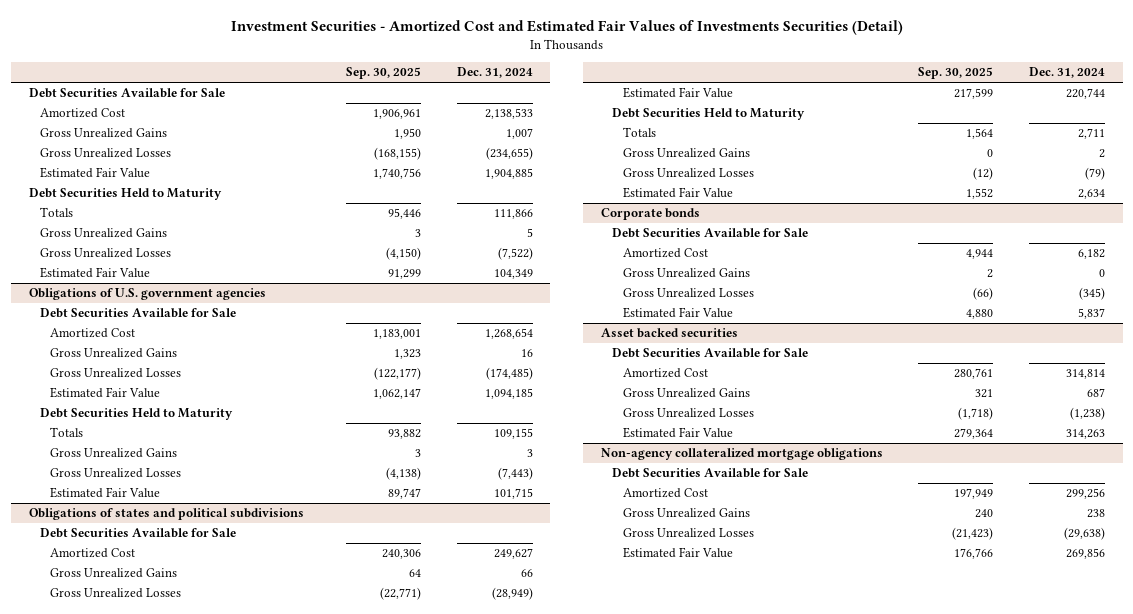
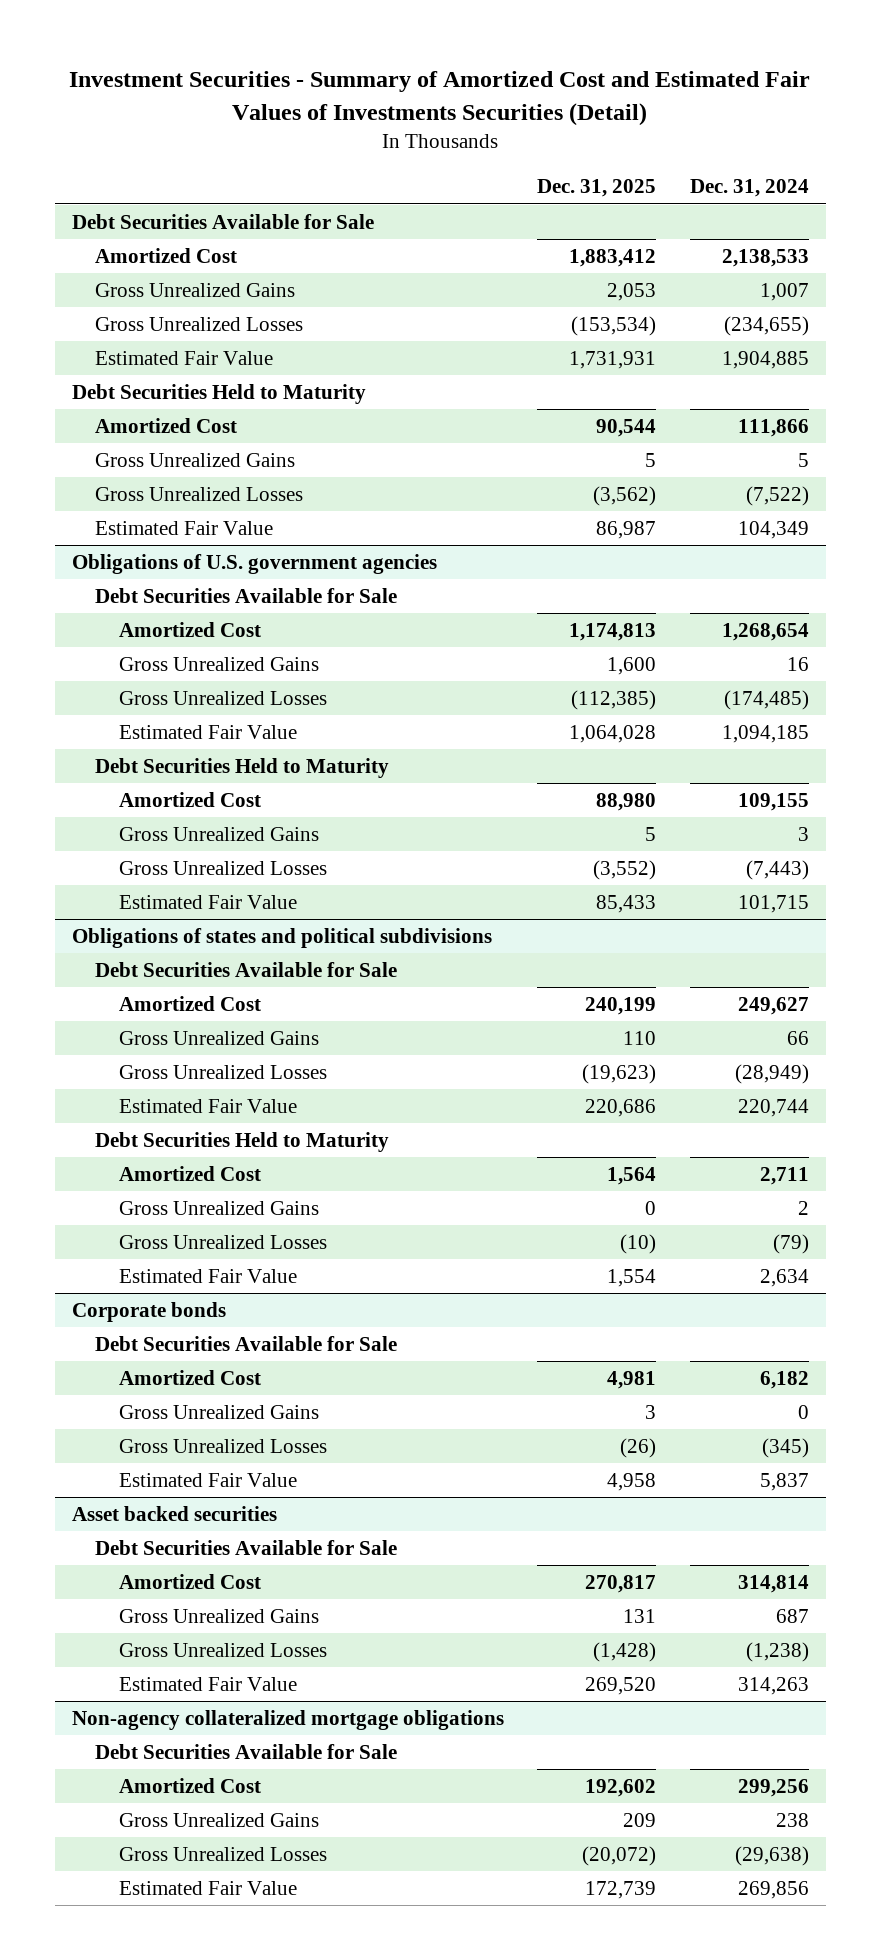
- Investment Securities - Amortized Cost and Estimated Fair Values of Investments Securities (Detail)
+ Investment Securities - Summary of Amortized Cost and Estimated Fair Values of Investments Securities (Detail)
- | Sep. 30, 2025 | Dec. 31, 2024
+ | Dec. 31, 2025 | Dec. 31, 2024
- Totals | 95,446 | 111,866
+ Amortized Cost | 90,544 | 111,866
@ Obligations of U.S. government agencies
- Totals | 93,882 | 109,155
+ Amortized Cost | 88,980 | 109,155
@ Obligations of states and political subdivisions
- Totals | 1,564 | 2,711
+ Amortized Cost | 1,564 | 2,711

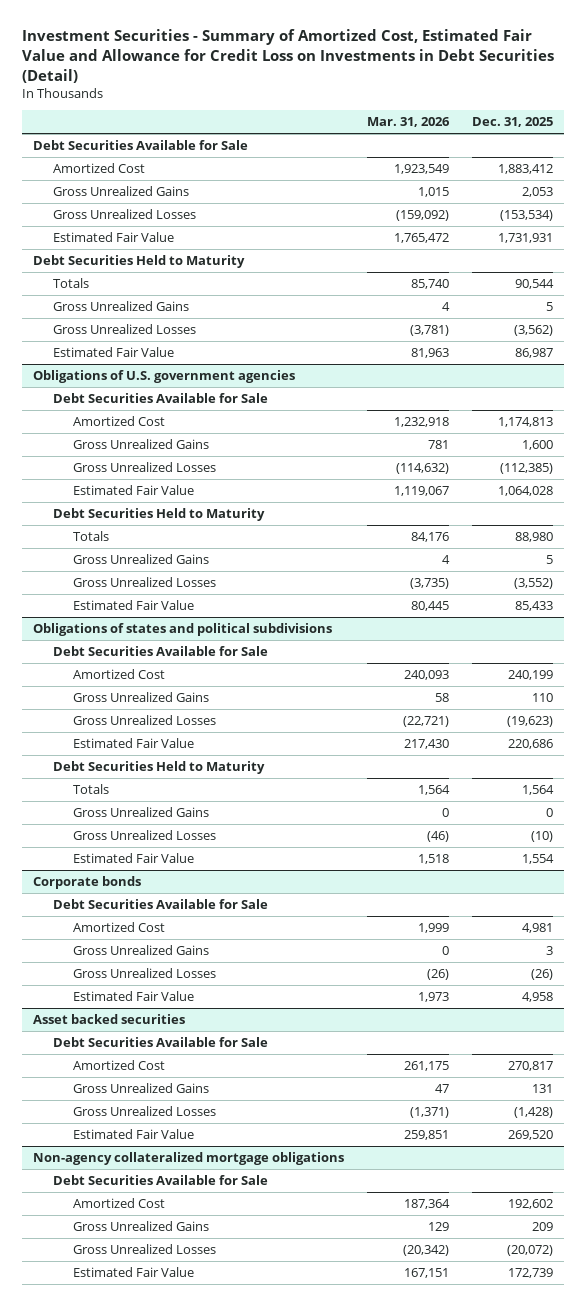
- Investment Securities - Summary of Amortized Cost and Estimated Fair Values of Investments Securities (Detail)
+ Investment Securities - Summary of Amortized Cost, Estimated Fair Value and Allowance for Credit Loss on Investments in Debt Securities (Detail)
- | Dec. 31, 2025 | Dec. 31, 2024
+ | Mar. 31, 2026 | Dec. 31, 2025
- Amortized Cost | 90,544 | 111,866
+ Totals | 85,740 | 90,544
@ Obligations of U.S. government agencies
- Amortized Cost | 88,980 | 109,155
+ Totals | 84,176 | 88,980
@ Obligations of states and political subdivisions
- Amortized Cost | 1,564 | 2,711
+ Totals | 1,564 | 1,564

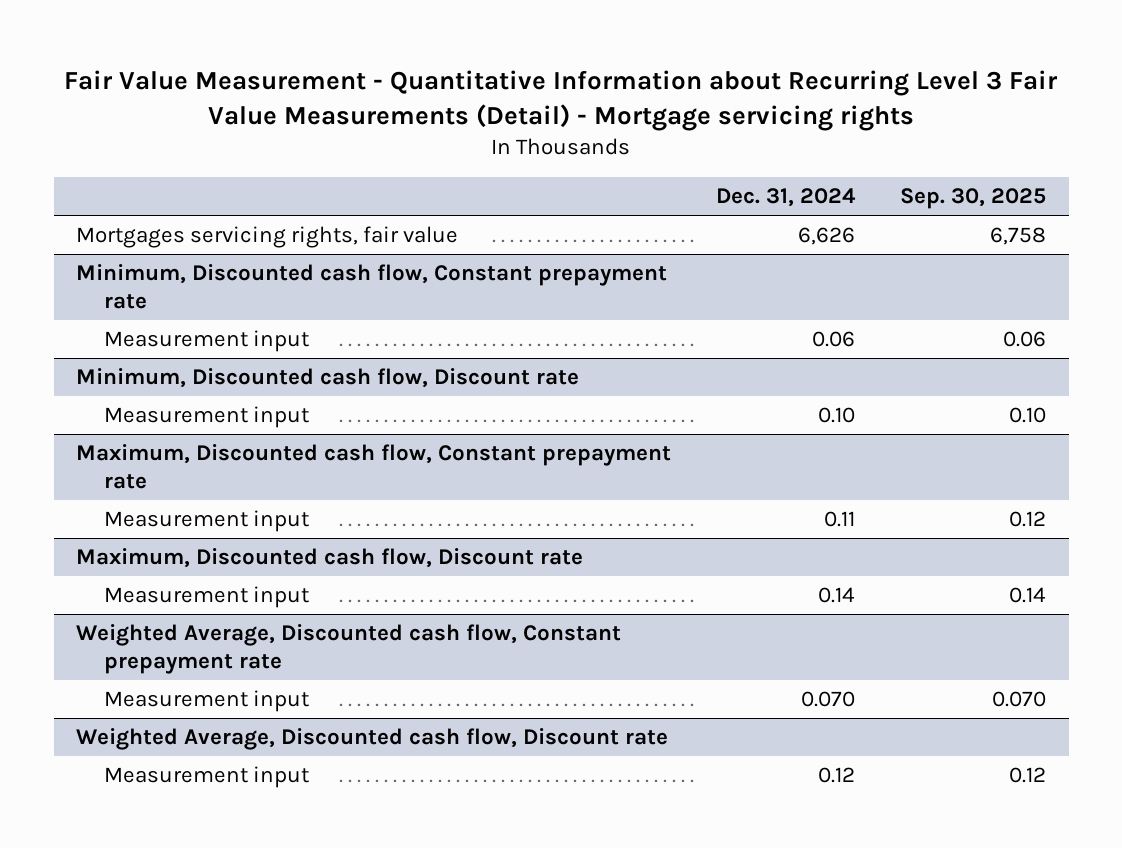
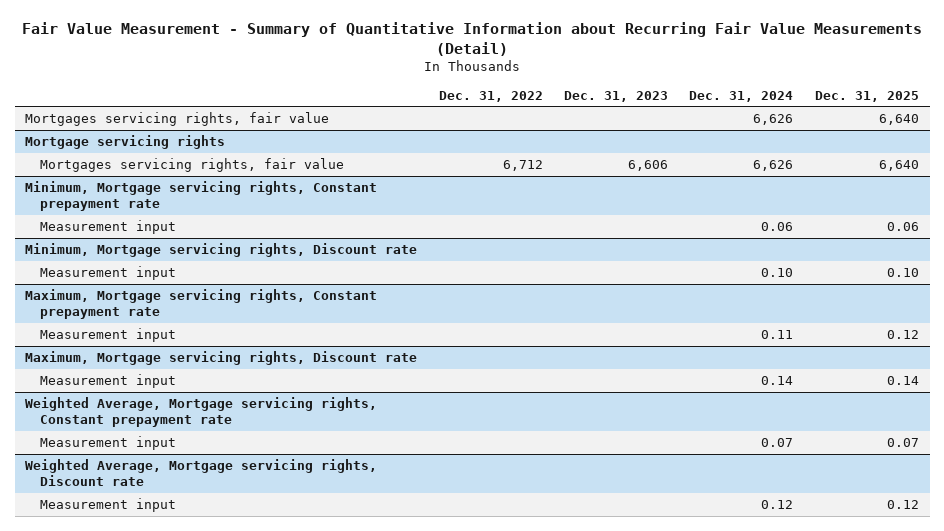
- Fair Value Measurement - Quantitative Information about Recurring Level 3 Fair Value Measurements (Detail) - Mortgage servicing rights
+ Fair Value Measurement - Summary of Quantitative Information about Recurring Fair Value Measurements (Detail)
- | Dec. 31, 2024 | Sep. 30, 2025
+ | Dec. 31, 2022 | Dec. 31, 2023 | Dec. 31, 2024 | Dec. 31, 2025
- Minimum, Discounted cash flow, Constant prepayment rate
+ Mortgage servicing rights
+ Mortgages servicing rights, fair value | 6,712 | 6,606 | 6,626 | 6,640
+ Minimum, Mortgage servicing rights, Constant prepayment rate
- Minimum, Discounted cash flow, Discount rate
+ Minimum, Mortgage servicing rights, Discount rate
- Maximum, Discounted cash flow, Constant prepayment rate
+ Maximum, Mortgage servicing rights, Constant prepayment rate
- Maximum, Discounted cash flow, Discount rate
+ Maximum, Mortgage servicing rights, Discount rate
- Weighted Average, Discounted cash flow, Constant prepayment rate
- Measurement input | 0.070 | 0.070
- Weighted Average, Discounted cash flow, Discount rate
+ Weighted Average, Mortgage servicing rights, Constant prepayment rate
+ Measurement input | | | 0.07 | 0.07
+ Weighted Average, Mortgage servicing rights, Discount rate

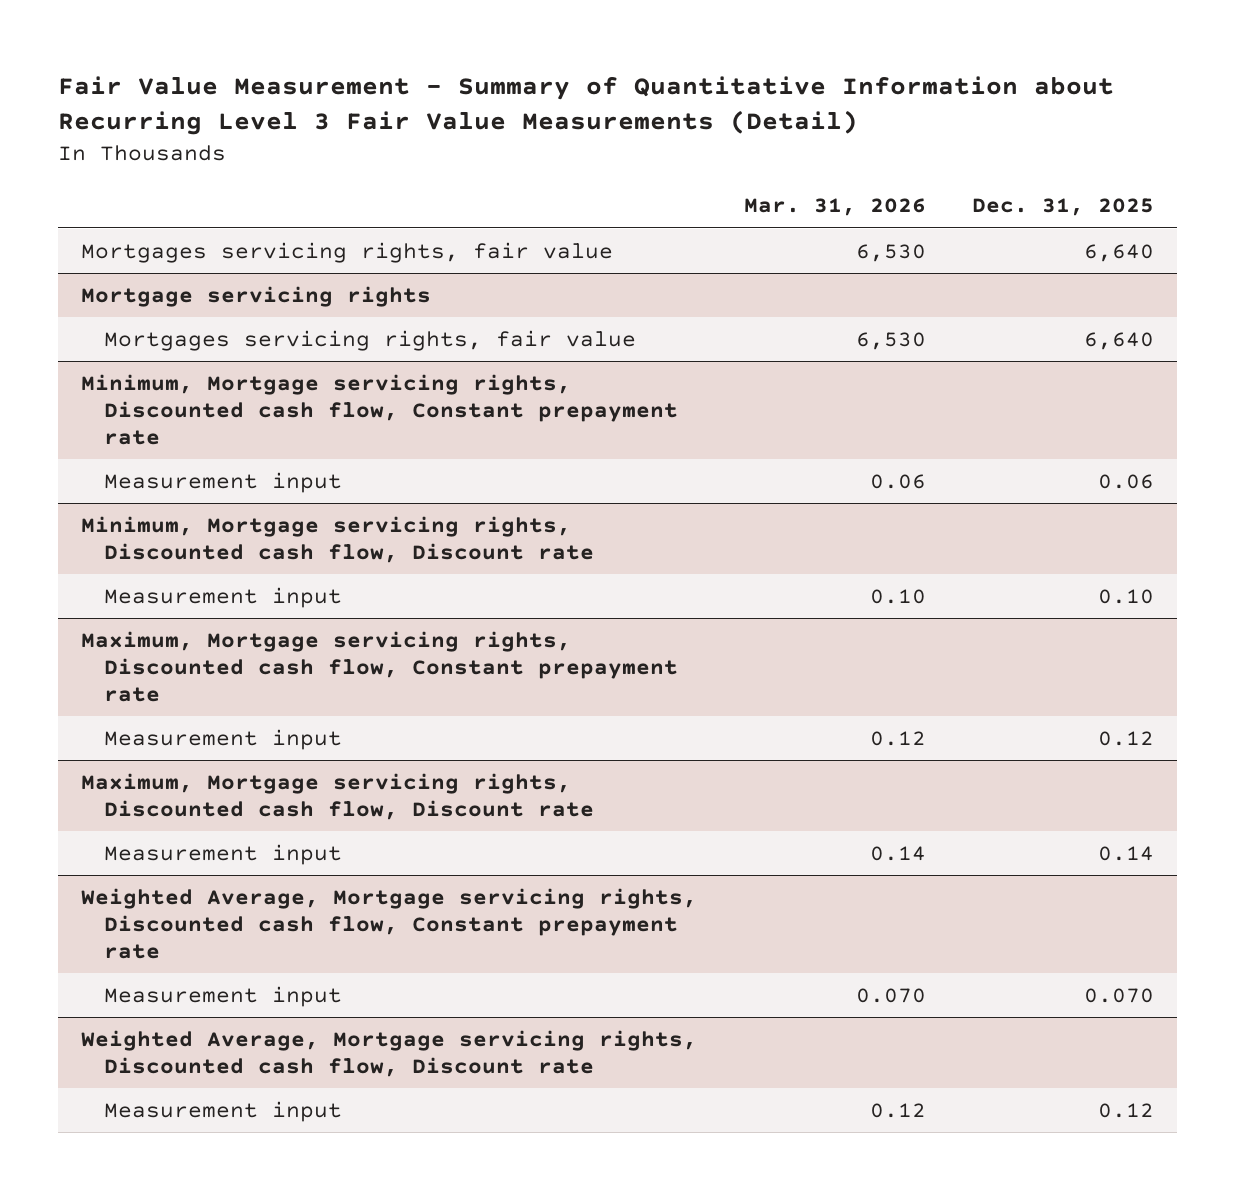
- Fair Value Measurement - Summary of Quantitative Information about Recurring Fair Value Measurements (Detail)
+ Fair Value Measurement - Summary of Quantitative Information about Recurring Level 3 Fair Value Measurements (Detail)
- | Dec. 31, 2022 | Dec. 31, 2023 | Dec. 31, 2024 | Dec. 31, 2025
+ | Mar. 31, 2026 | Dec. 31, 2025
- Minimum, Mortgage servicing rights, Constant prepayment rate
+ Minimum, Mortgage servicing rights, Discounted cash flow, Constant prepayment rate
- Minimum, Mortgage servicing rights, Discount rate
+ Minimum, Mortgage servicing rights, Discounted cash flow, Discount rate
- Maximum, Mortgage servicing rights, Constant prepayment rate
+ Maximum, Mortgage servicing rights, Discounted cash flow, Constant prepayment rate
- Maximum, Mortgage servicing rights, Discount rate
+ Maximum, Mortgage servicing rights, Discounted cash flow, Discount rate
- Weighted Average, Mortgage servicing rights, Constant prepayment rate
- Measurement input | | | 0.07 | 0.07
- Weighted Average, Mortgage servicing rights, Discount rate
+ Weighted Average, Mortgage servicing rights, Discounted cash flow, Constant prepayment rate
+ Measurement input | 0.070 | 0.070
+ Weighted Average, Mortgage servicing rights, Discounted cash flow, Discount rate

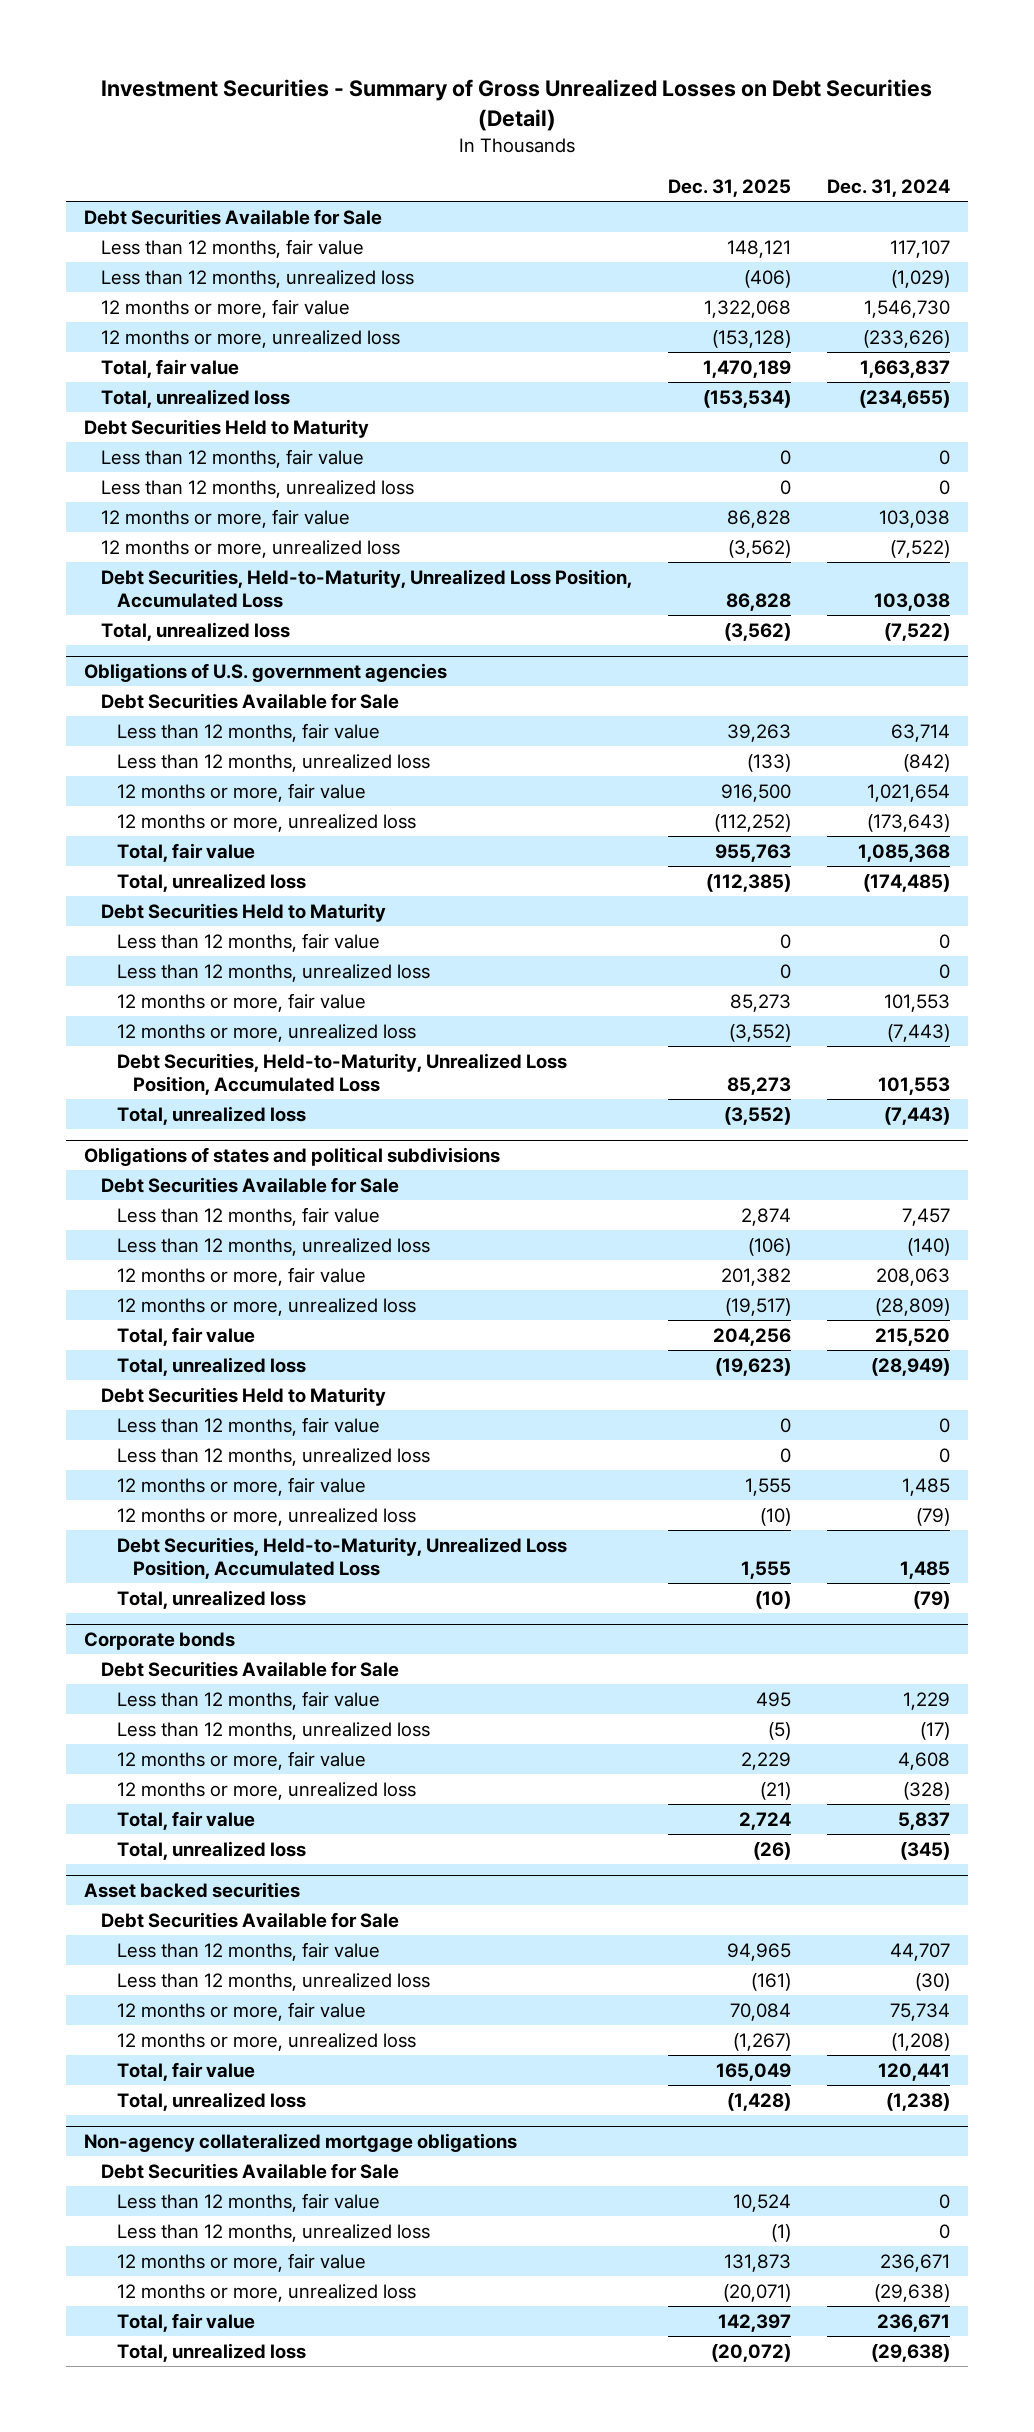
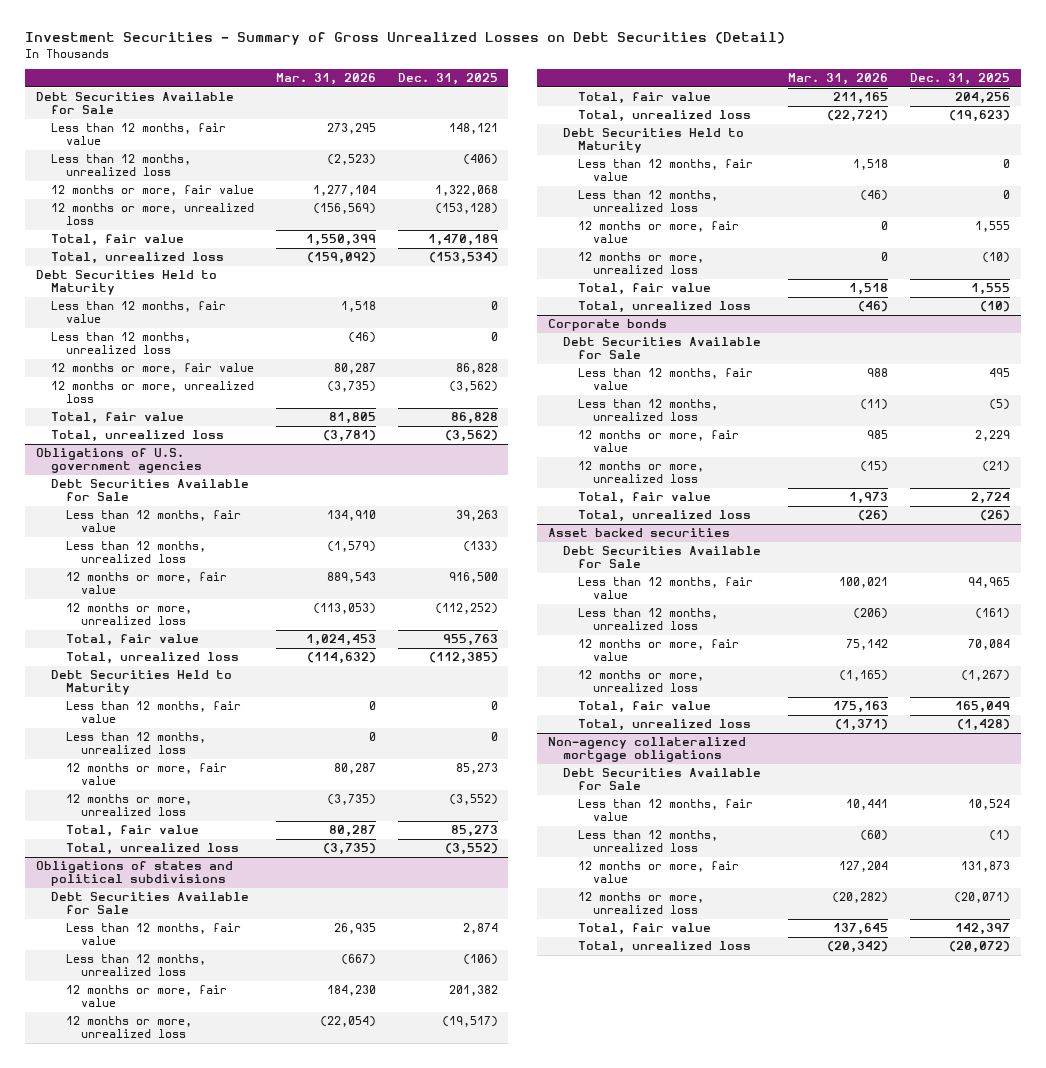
- | Dec. 31, 2025 | Dec. 31, 2024
+ | Mar. 31, 2026 | Dec. 31, 2025
- Debt Securities, Held-to-Maturity, Unrealized Loss Position, Accumulated Loss | 86,828 | 103,038
+ Total, fair value | 81,805 | 86,828
@ Obligations of U.S. government agencies
- Debt Securities, Held-to-Maturity, Unrealized Loss Position, Accumulated Loss | 85,273 | 101,553
+ Total, fair value | 80,287 | 85,273
@ Obligations of states and political subdivisions
- Debt Securities, Held-to-Maturity, Unrealized Loss Position, Accumulated Loss | 1,555 | 1,485
+ Total, fair value | 1,518 | 1,555

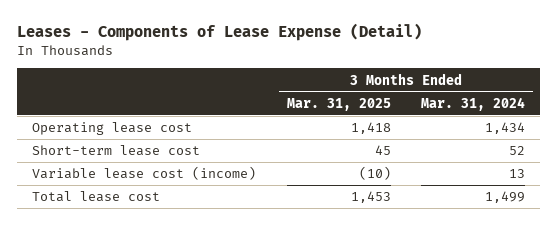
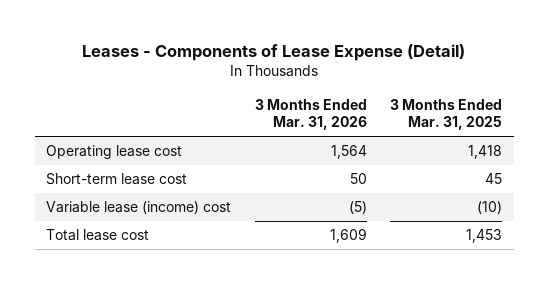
- | 3 Months Ended Mar. 31, 2025 | 3 Months Ended Mar. 31, 2024
+ | 3 Months Ended Mar. 31, 2026 | 3 Months Ended Mar. 31, 2025
- Variable lease cost (income) | (10) | 13
+ Variable lease (income) cost | (5) | (10)

